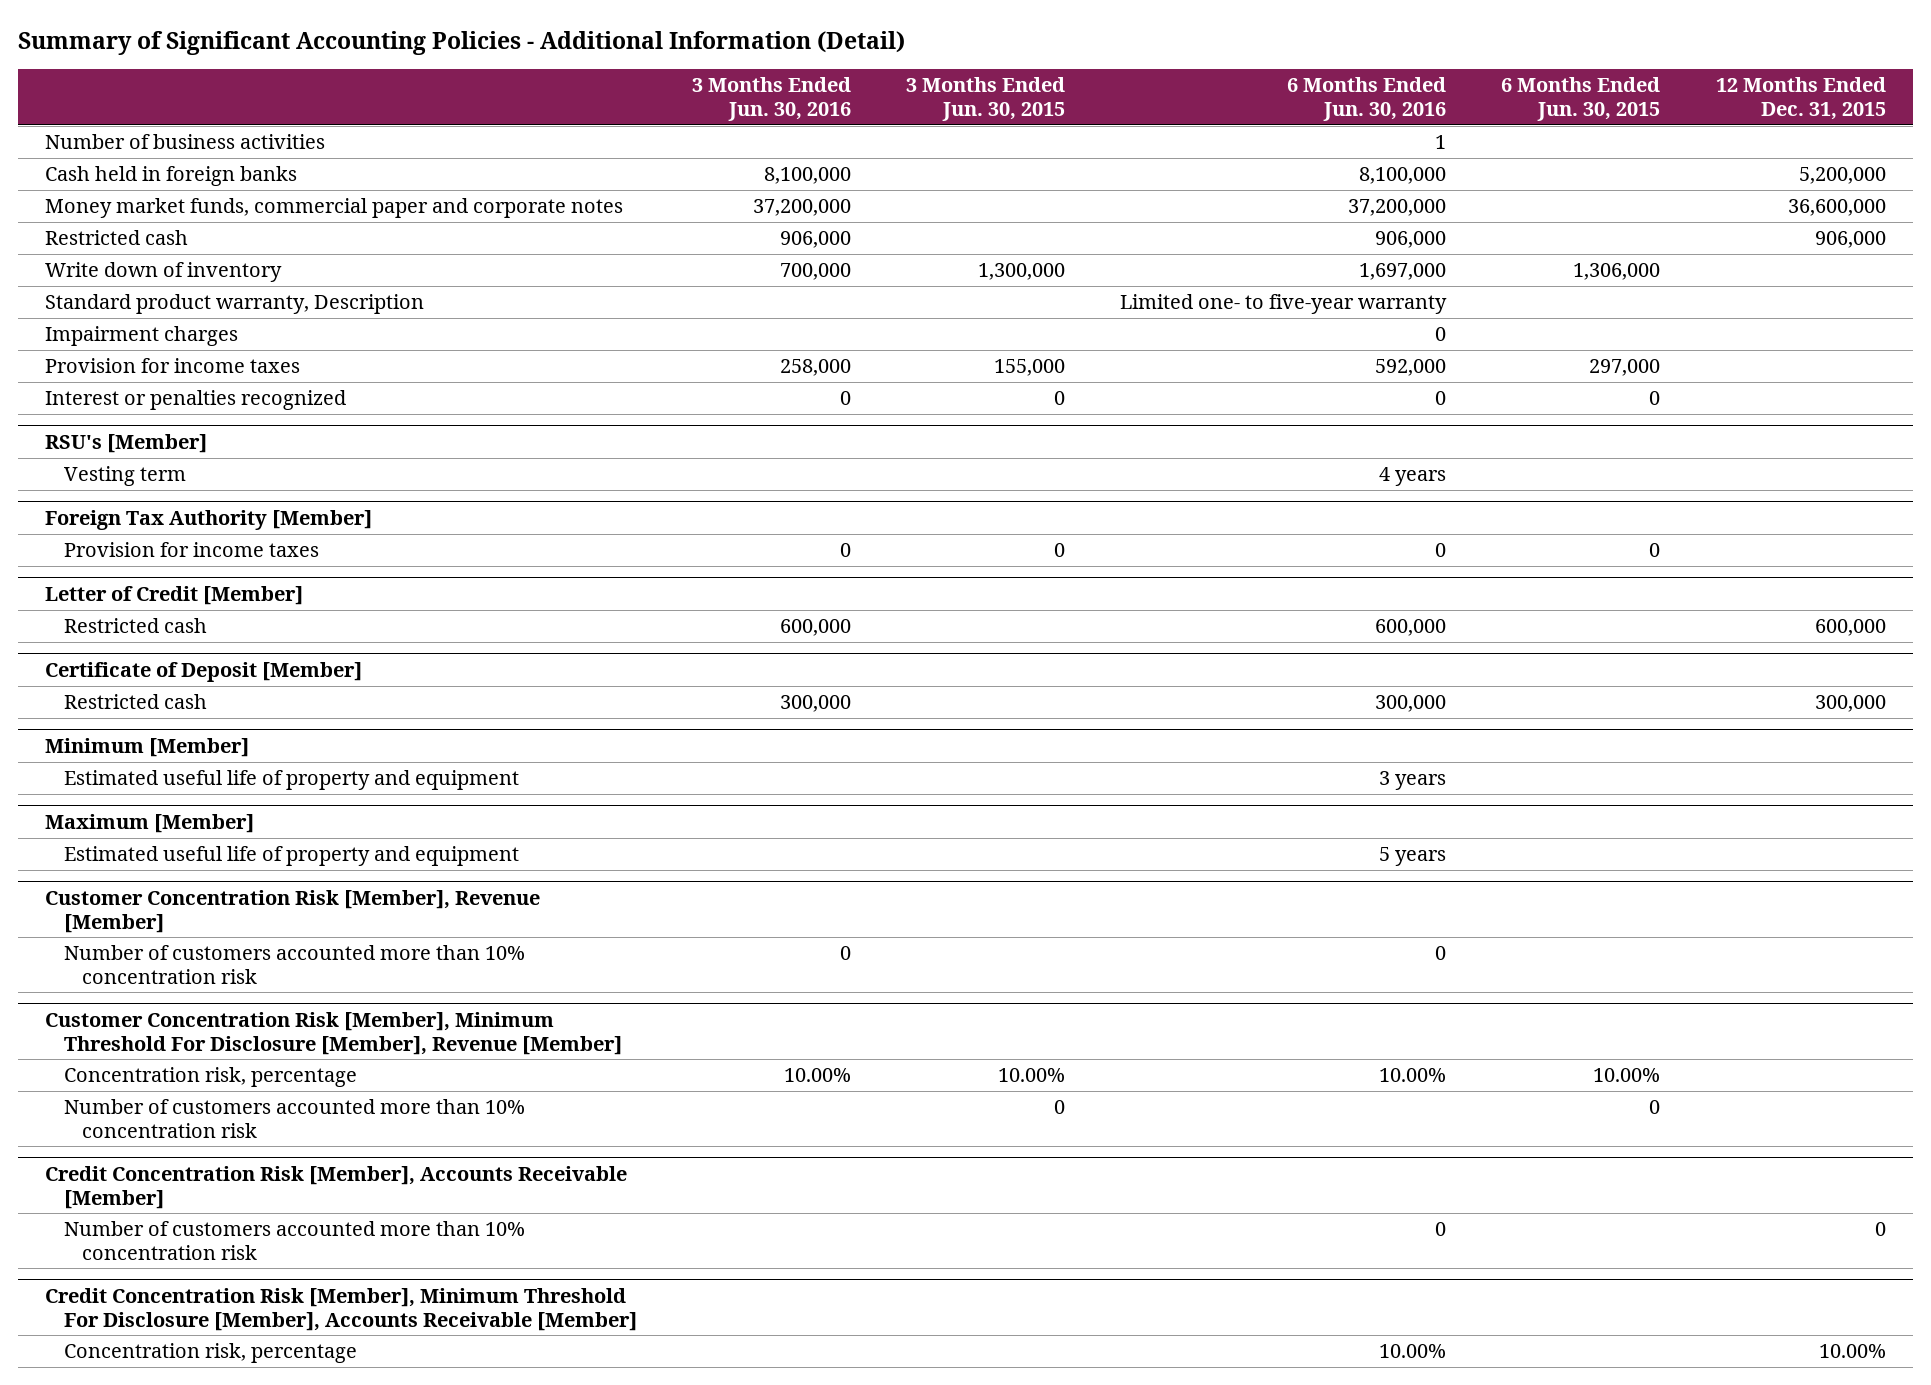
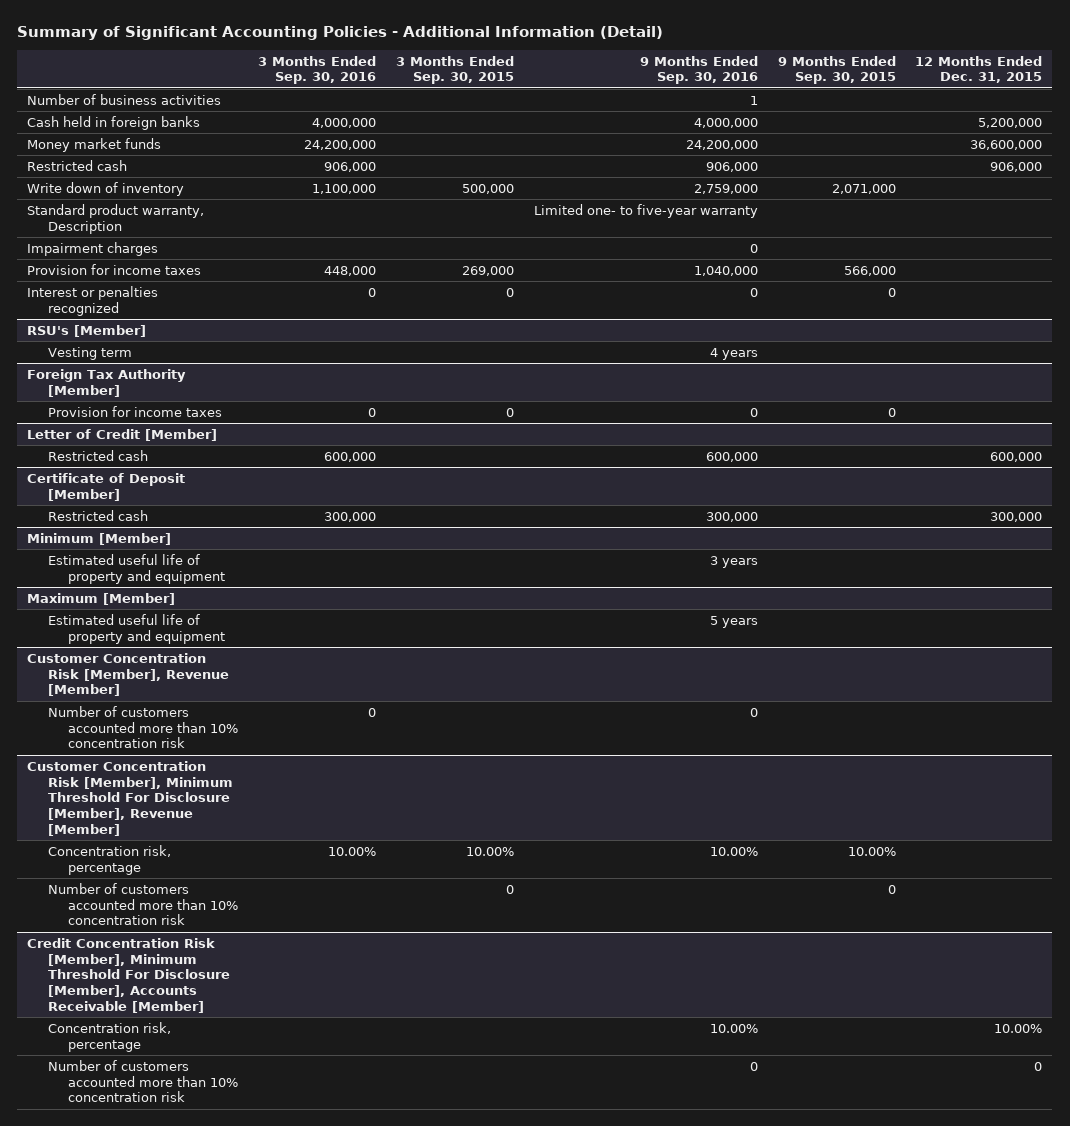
- | 3 Months Ended Jun. 30, 2016 | 3 Months Ended Jun. 30, 2015 | 6 Months Ended Jun. 30, 2016 | 6 Months Ended Jun. 30, 2015 | 12 Months Ended Dec. 31, 2015
+ | 3 Months Ended Sep. 30, 2016 | 3 Months Ended Sep. 30, 2015 | 9 Months Ended Sep. 30, 2016 | 9 Months Ended Sep. 30, 2015 | 12 Months Ended Dec. 31, 2015
- Money market funds, commercial paper and corporate notes | 37,200,000 | | 37,200,000 | | 36,600,000
+ Money market funds | 24,200,000 | | 24,200,000 | | 36,600,000
- Credit Concentration Risk [Member], Accounts Receivable [Member]
- Number of customers accounted more than 10% concentration risk | | | 0 | | 0
@ Credit Concentration Risk [Member], Minimum Threshold For Disclosure [Member], Accounts Receivable [Member]
+ Number of customers accounted more than 10% concentration risk | | | 0 | | 0

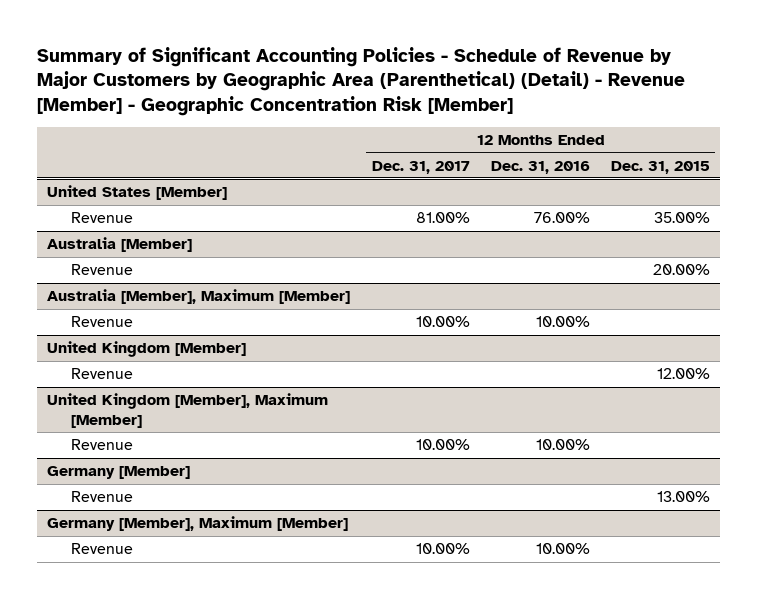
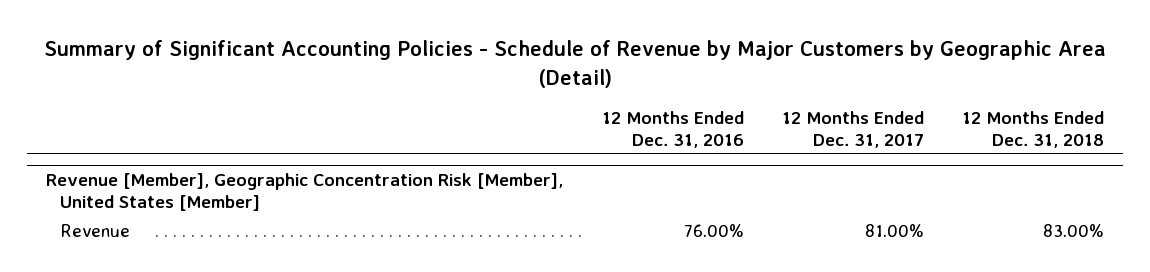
- Summary of Significant Accounting Policies - Schedule of Revenue by Major Customers by Geographic Area (Parenthetical) (Detail) - Revenue [Member] - Geographic Concentration Risk [Member]
+ Summary of Significant Accounting Policies - Schedule of Revenue by Major Customers by Geographic Area (Detail)
- | 12 Months Ended Dec. 31, 2017 | 12 Months Ended Dec. 31, 2016 | 12 Months Ended Dec. 31, 2015
+ | 12 Months Ended Dec. 31, 2016 | 12 Months Ended Dec. 31, 2017 | 12 Months Ended Dec. 31, 2018
- United States [Member]
+ Revenue [Member], Geographic Concentration Risk [Member], United States [Member]
- Australia [Member]
- Revenue | | | 20.00%
- Australia [Member], Maximum [Member]
- Revenue | 10.00% | 10.00% |
- United Kingdom [Member]
- Revenue | | | 12.00%
- United Kingdom [Member], Maximum [Member]
- Revenue | 10.00% | 10.00% |
- Germany [Member]
- Revenue | | | 13.00%
- Germany [Member], Maximum [Member]
- Revenue | 10.00% | 10.00% |

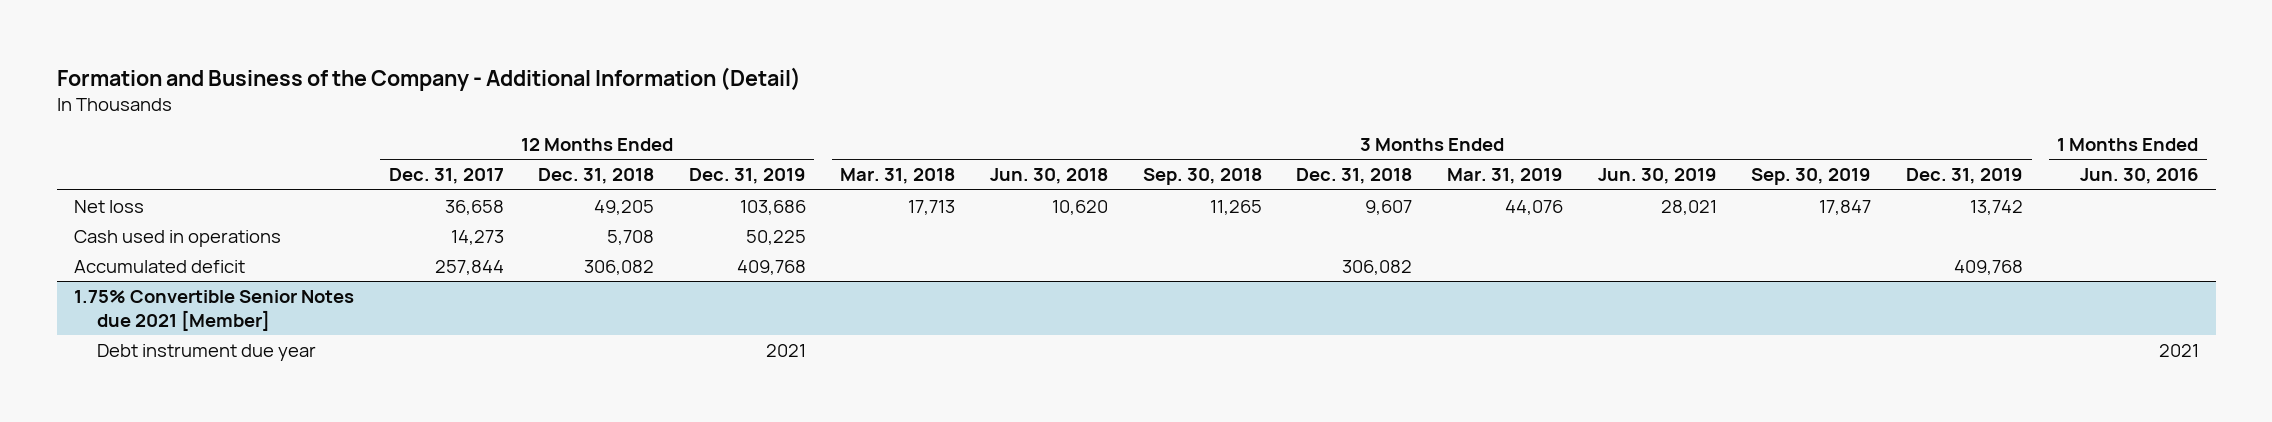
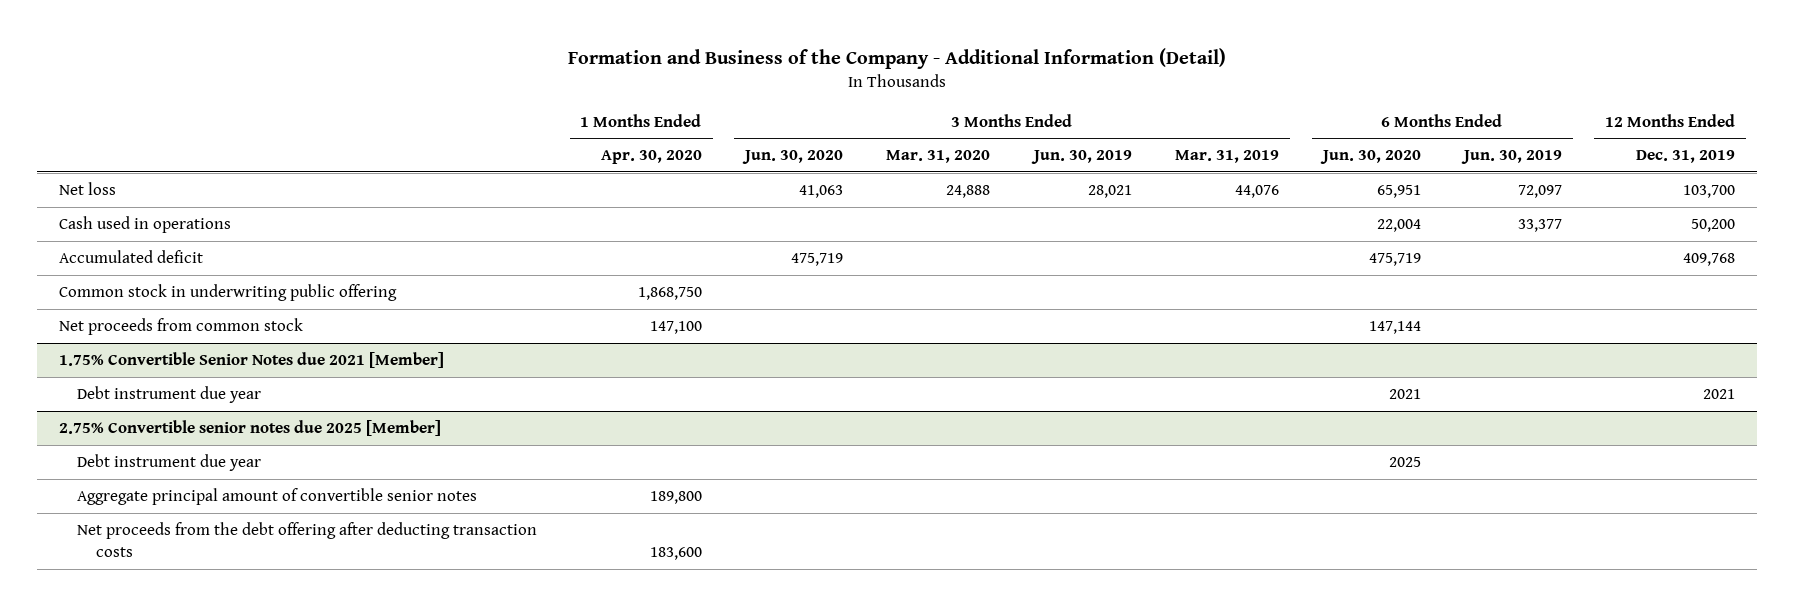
- | 12 Months Ended Dec. 31, 2017 | 12 Months Ended Dec. 31, 2018 | 12 Months Ended Dec. 31, 2019 | 3 Months Ended Mar. 31, 2018 | 3 Months Ended Jun. 30, 2018 | 3 Months Ended Sep. 30, 2018 | 3 Months Ended Dec. 31, 2018 | 3 Months Ended Mar. 31, 2019 | 3 Months Ended Jun. 30, 2019 | 3 Months Ended Sep. 30, 2019 | 3 Months Ended Dec. 31, 2019 | 1 Months Ended Jun. 30, 2016
+ | 1 Months Ended Apr. 30, 2020 | 3 Months Ended Jun. 30, 2020 | 3 Months Ended Mar. 31, 2020 | 3 Months Ended Jun. 30, 2019 | 3 Months Ended Mar. 31, 2019 | 6 Months Ended Jun. 30, 2020 | 6 Months Ended Jun. 30, 2019 | 12 Months Ended Dec. 31, 2019
- Net loss | 36,658 | 49,205 | 103,686 | 17,713 | 10,620 | 11,265 | 9,607 | 44,076 | 28,021 | 17,847 | 13,742 |
- Cash used in operations | 14,273 | 5,708 | 50,225 | | | | | | | | |
+ Net loss | | 41,063 | 24,888 | 28,021 | 44,076 | 65,951 | 72,097 | 103,700
+ Cash used in operations | | | | | | 22,004 | 33,377 | 50,200
+ Common stock in underwriting public offering | 1,868,750 | | | | | | |
+ Net proceeds from common stock | 147,100 | | | | | 147,144 | |
+ 2.75% Convertible senior notes due 2025 [Member]
+ Debt instrument due year | | | | | | 2025 | |
+ Aggregate principal amount of convertible senior notes | 189,800 | | | | | | |
+ Net proceeds from the debt offering after deducting transaction costs | 183,600 | | | | | | |

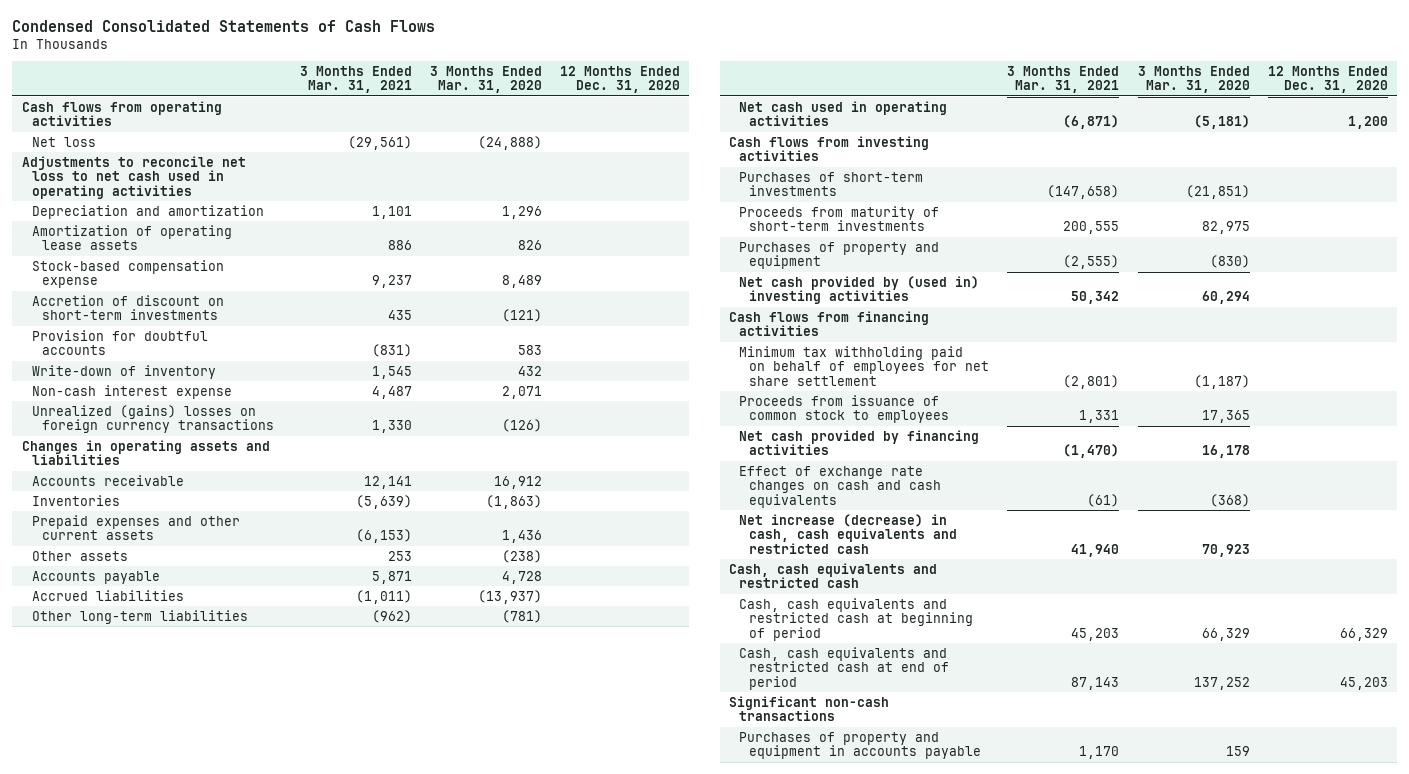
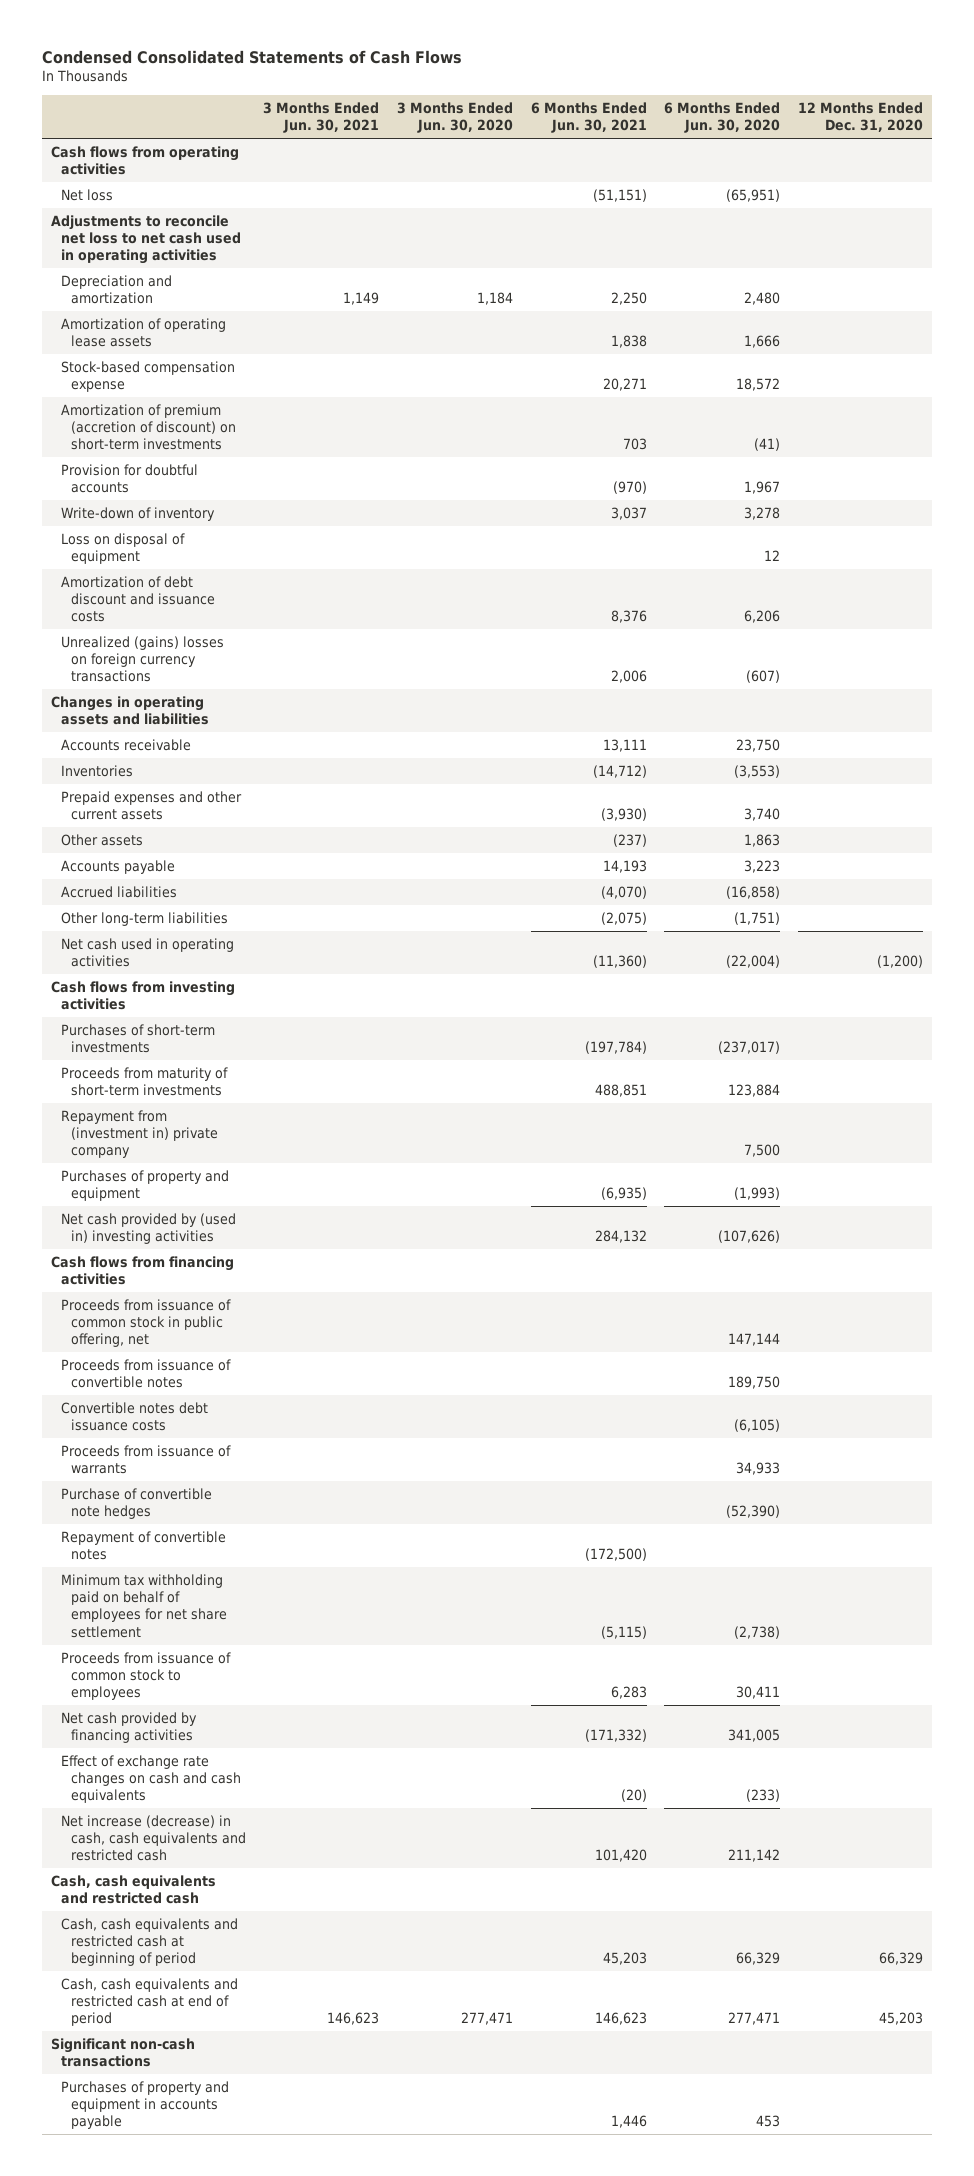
- | 3 Months Ended Mar. 31, 2021 | 3 Months Ended Mar. 31, 2020 | 12 Months Ended Dec. 31, 2020
+ | 3 Months Ended Jun. 30, 2021 | 3 Months Ended Jun. 30, 2020 | 6 Months Ended Jun. 30, 2021 | 6 Months Ended Jun. 30, 2020 | 12 Months Ended Dec. 31, 2020
- Accretion of discount on short-term investments | 435 | (121) |
+ Amortization of premium (accretion of discount) on short-term investments | | | 703 | (41) |
- Non-cash interest expense | 4,487 | 2,071 |
+ Loss on disposal of equipment | | | | 12 |
+ Amortization of debt discount and issuance costs | | | 8,376 | 6,206 |
- Net cash used in operating activities | (6,871) | (5,181) | 1,200
+ Net cash used in operating activities | | | (11,360) | (22,004) | (1,200)
+ Repayment from (investment in) private company | | | | 7,500 |
+ Proceeds from issuance of common stock in public offering, net | | | | 147,144 |
+ Proceeds from issuance of convertible notes | | | | 189,750 |
+ Convertible notes debt issuance costs | | | | (6,105) |
+ Proceeds from issuance of warrants | | | | 34,933 |
+ Purchase of convertible note hedges | | | | (52,390) |
+ Repayment of convertible notes | | | (172,500) | |

